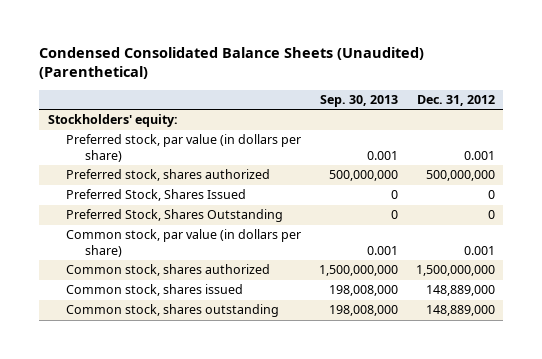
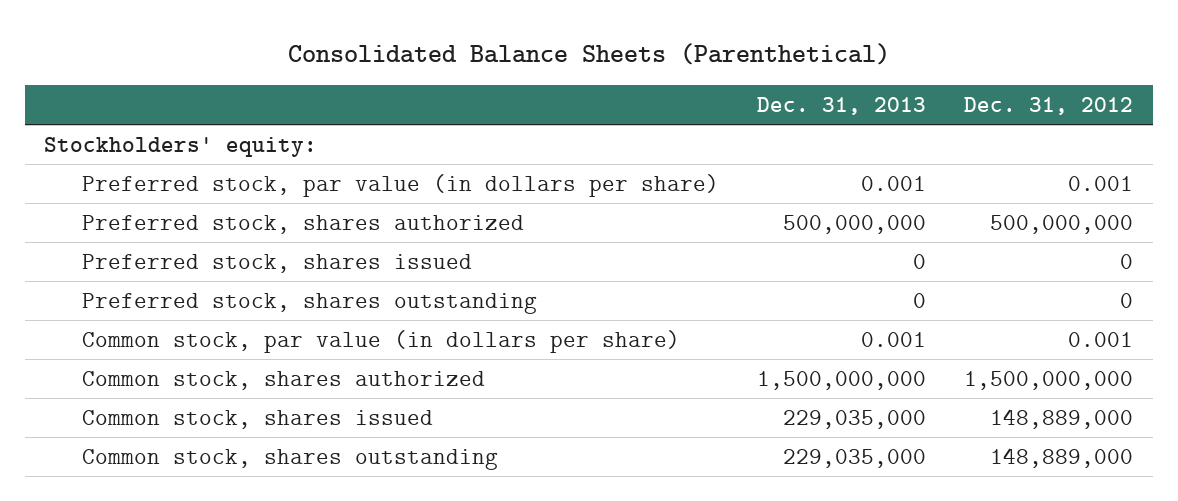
- Condensed Consolidated Balance Sheets (Unaudited) (Parenthetical)
+ Consolidated Balance Sheets (Parenthetical)
- | Sep. 30, 2013 | Dec. 31, 2012
+ | Dec. 31, 2013 | Dec. 31, 2012
- Preferred Stock, Shares Issued | 0 | 0
- Preferred Stock, Shares Outstanding | 0 | 0
+ Preferred stock, shares issued | 0 | 0
+ Preferred stock, shares outstanding | 0 | 0

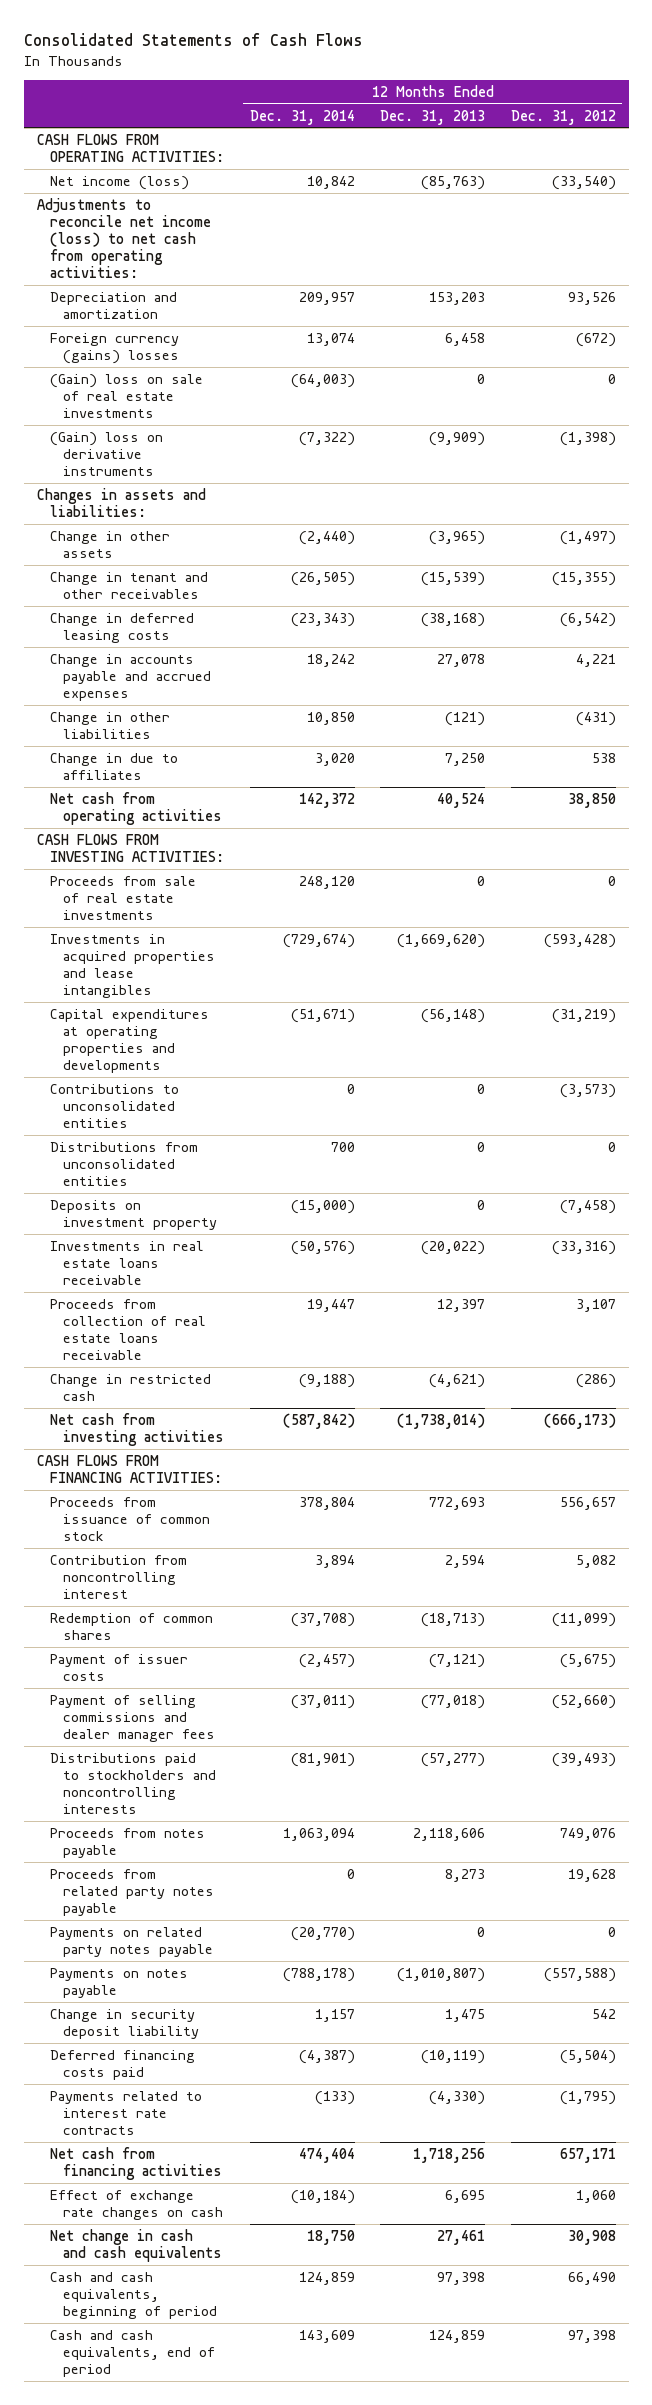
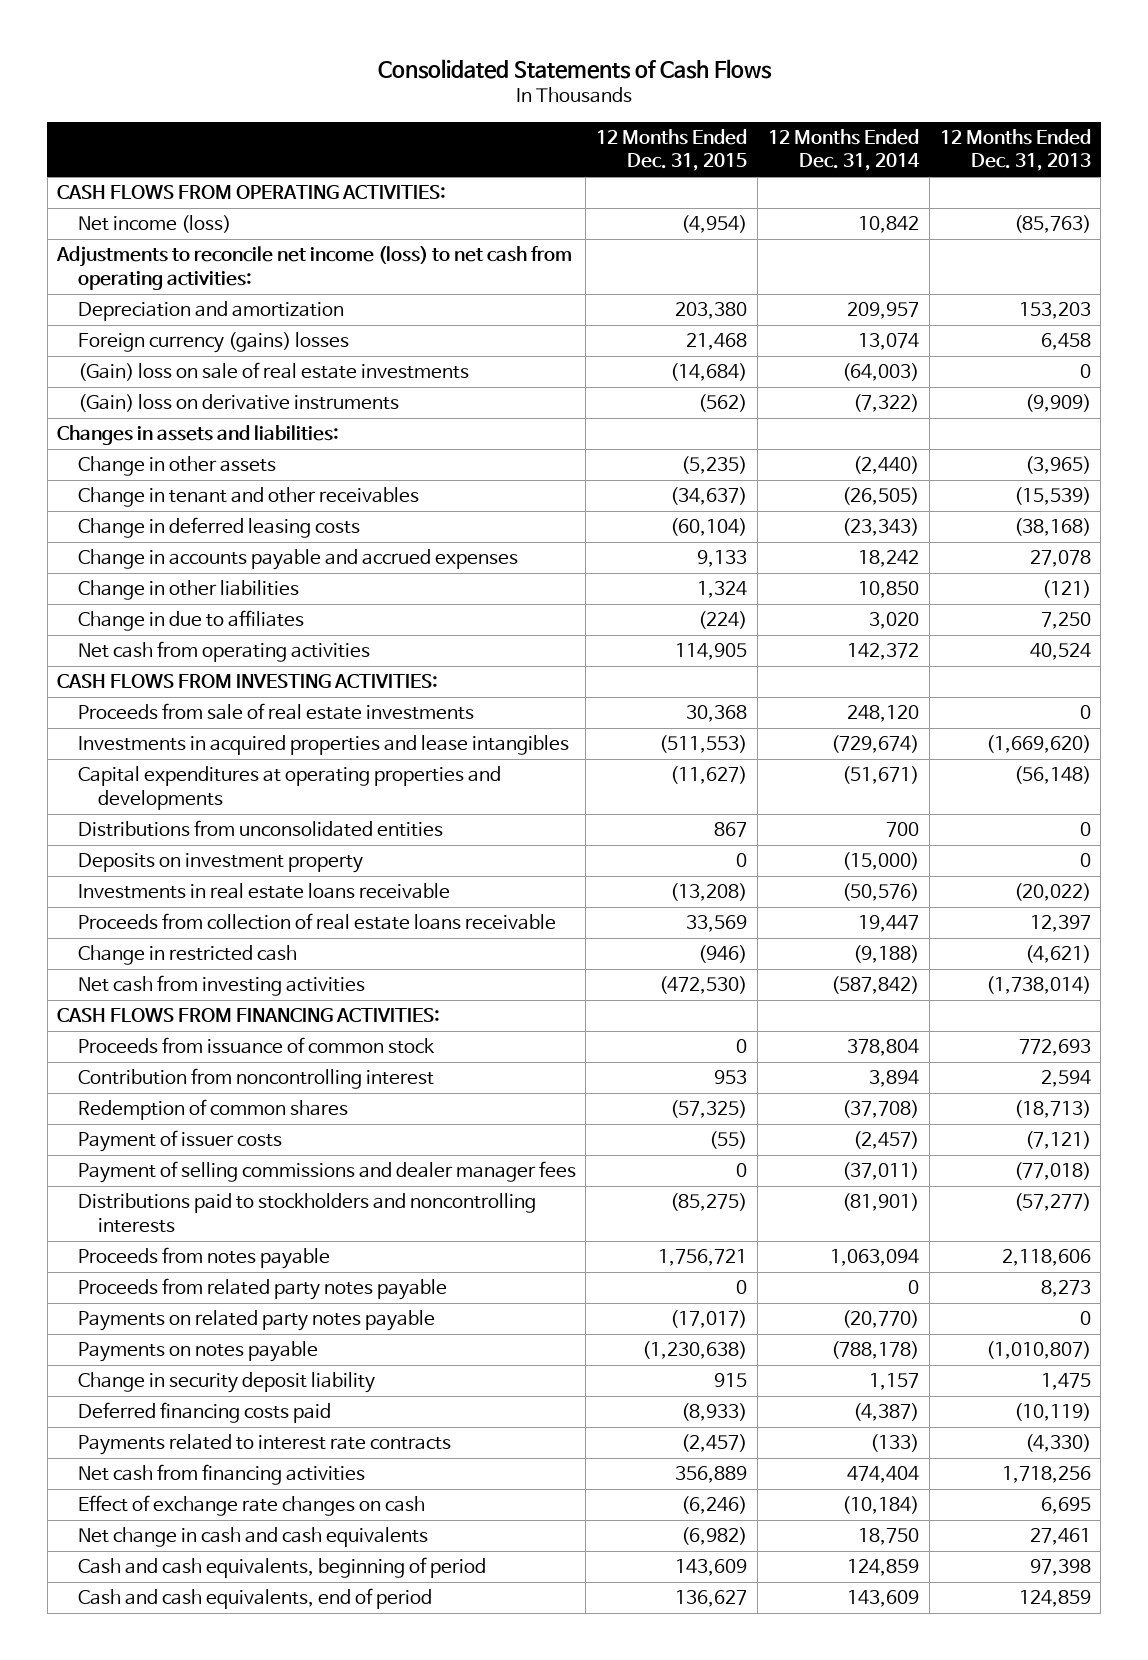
- | 12 Months Ended Dec. 31, 2014 | 12 Months Ended Dec. 31, 2013 | 12 Months Ended Dec. 31, 2012
+ | 12 Months Ended Dec. 31, 2015 | 12 Months Ended Dec. 31, 2014 | 12 Months Ended Dec. 31, 2013
- Contributions to unconsolidated entities | 0 | 0 | (3,573)

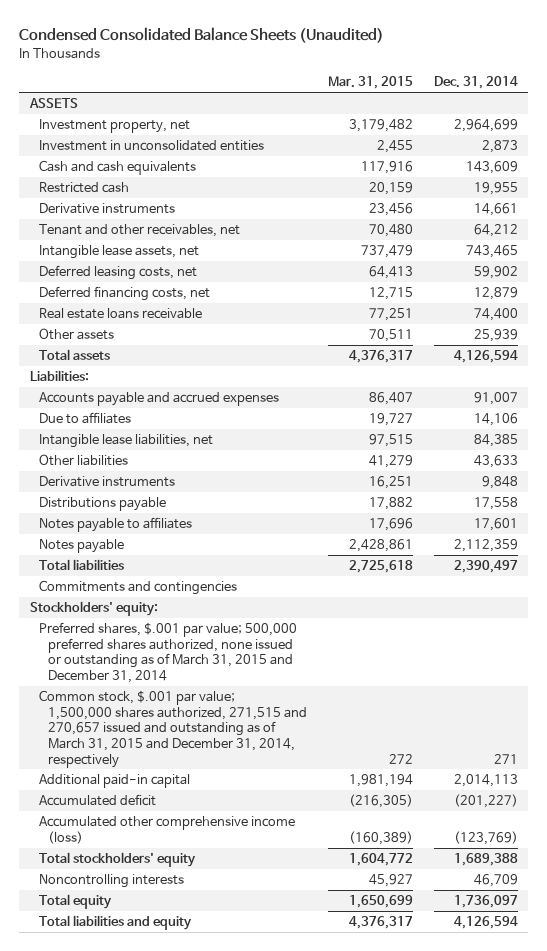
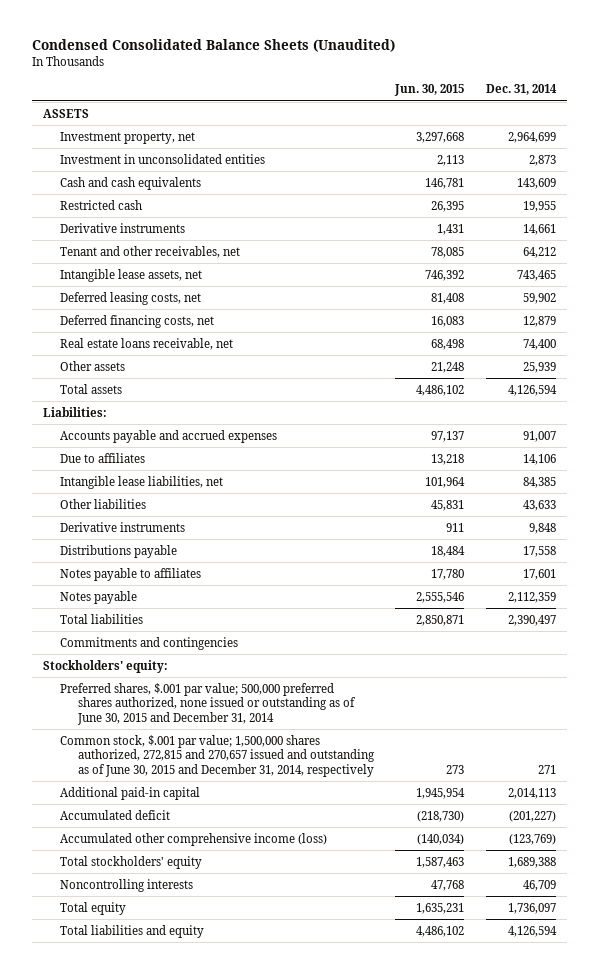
- | Mar. 31, 2015 | Dec. 31, 2014
+ | Jun. 30, 2015 | Dec. 31, 2014
- Real estate loans receivable | 77,251 | 74,400
+ Real estate loans receivable, net | 68,498 | 74,400
- Preferred shares, $.001 par value; 500,000 preferred shares authorized, none issued or outstanding as of March 31, 2015 and December 31, 2014
- Common stock, $.001 par value; 1,500,000 shares authorized, 271,515 and 270,657 issued and outstanding as of March 31, 2015 and December 31, 2014, respectively | 272 | 271
+ Preferred shares, $.001 par value; 500,000 preferred shares authorized, none issued or outstanding as of June 30, 2015 and December 31, 2014
+ Common stock, $.001 par value; 1,500,000 shares authorized, 272,815 and 270,657 issued and outstanding as of June 30, 2015 and December 31, 2014, respectively | 273 | 271

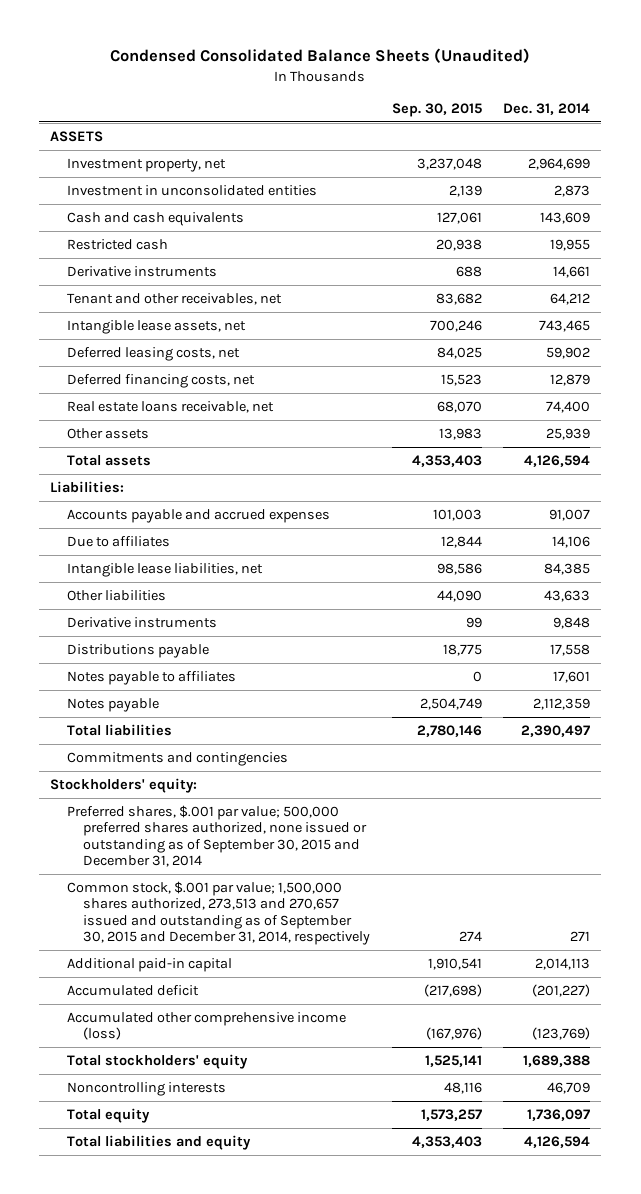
- | Jun. 30, 2015 | Dec. 31, 2014
+ | Sep. 30, 2015 | Dec. 31, 2014
- Preferred shares, $.001 par value; 500,000 preferred shares authorized, none issued or outstanding as of June 30, 2015 and December 31, 2014
- Common stock, $.001 par value; 1,500,000 shares authorized, 272,815 and 270,657 issued and outstanding as of June 30, 2015 and December 31, 2014, respectively | 273 | 271
+ Preferred shares, $.001 par value; 500,000 preferred shares authorized, none issued or outstanding as of September 30, 2015 and December 31, 2014
+ Common stock, $.001 par value; 1,500,000 shares authorized, 273,513 and 270,657 issued and outstanding as of September 30, 2015 and December 31, 2014, respectively | 274 | 271

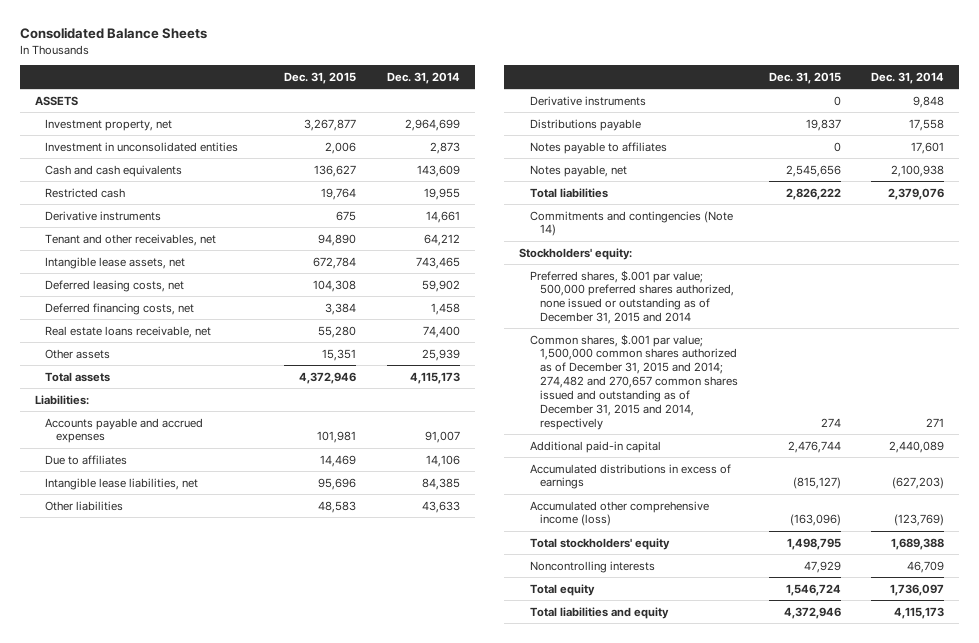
- Condensed Consolidated Balance Sheets (Unaudited)
+ Consolidated Balance Sheets
- | Sep. 30, 2015 | Dec. 31, 2014
+ | Dec. 31, 2015 | Dec. 31, 2014
- Deferred financing costs, net | 15,523 | 12,879
+ Deferred financing costs, net | 3,384 | 1,458
- Total assets | 4,353,403 | 4,126,594
+ Total assets | 4,372,946 | 4,115,173
- Notes payable | 2,504,749 | 2,112,359
- Total liabilities | 2,780,146 | 2,390,497
- Commitments and contingencies
+ Notes payable, net | 2,545,656 | 2,100,938
+ Total liabilities | 2,826,222 | 2,379,076
+ Commitments and contingencies (Note 14)
- Preferred shares, $.001 par value; 500,000 preferred shares authorized, none issued or outstanding as of September 30, 2015 and December 31, 2014
- Common stock, $.001 par value; 1,500,000 shares authorized, 273,513 and 270,657 issued and outstanding as of September 30, 2015 and December 31, 2014, respectively | 274 | 271
- Additional paid-in capital | 1,910,541 | 2,014,113
- Accumulated deficit | (217,698) | (201,227)
+ Preferred shares, $.001 par value; 500,000 preferred shares authorized, none issued or outstanding as of December 31, 2015 and 2014
+ Common shares, $.001 par value; 1,500,000 common shares authorized as of December 31, 2015 and 2014; 274,482 and 270,657 common shares issued and outstanding as of December 31, 2015 and 2014, respectively | 274 | 271
+ Additional paid-in capital | 2,476,744 | 2,440,089
+ Accumulated distributions in excess of earnings | (815,127) | (627,203)
- Total liabilities and equity | 4,353,403 | 4,126,594
+ Total liabilities and equity | 4,372,946 | 4,115,173

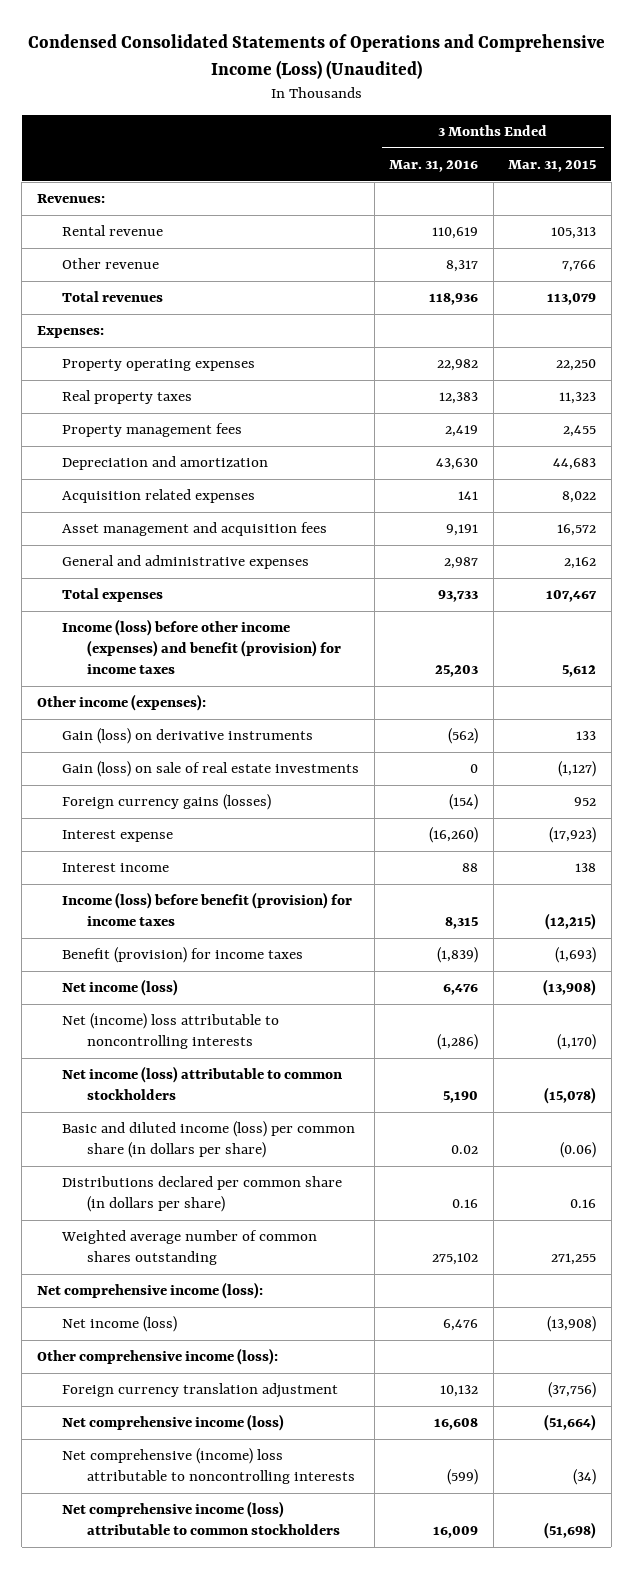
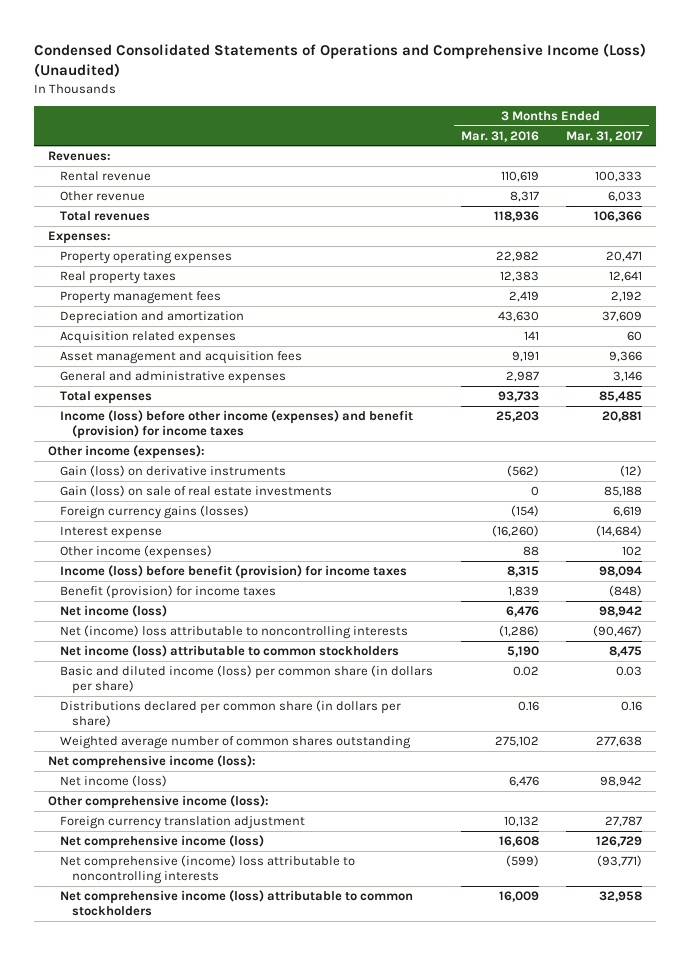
- | 3 Months Ended Mar. 31, 2016 | 3 Months Ended Mar. 31, 2015
+ | 3 Months Ended Mar. 31, 2016 | 3 Months Ended Mar. 31, 2017
- Interest income | 88 | 138
+ Other income (expenses) | 88 | 102
- Benefit (provision) for income taxes | (1,839) | (1,693)
+ Benefit (provision) for income taxes | 1,839 | (848)

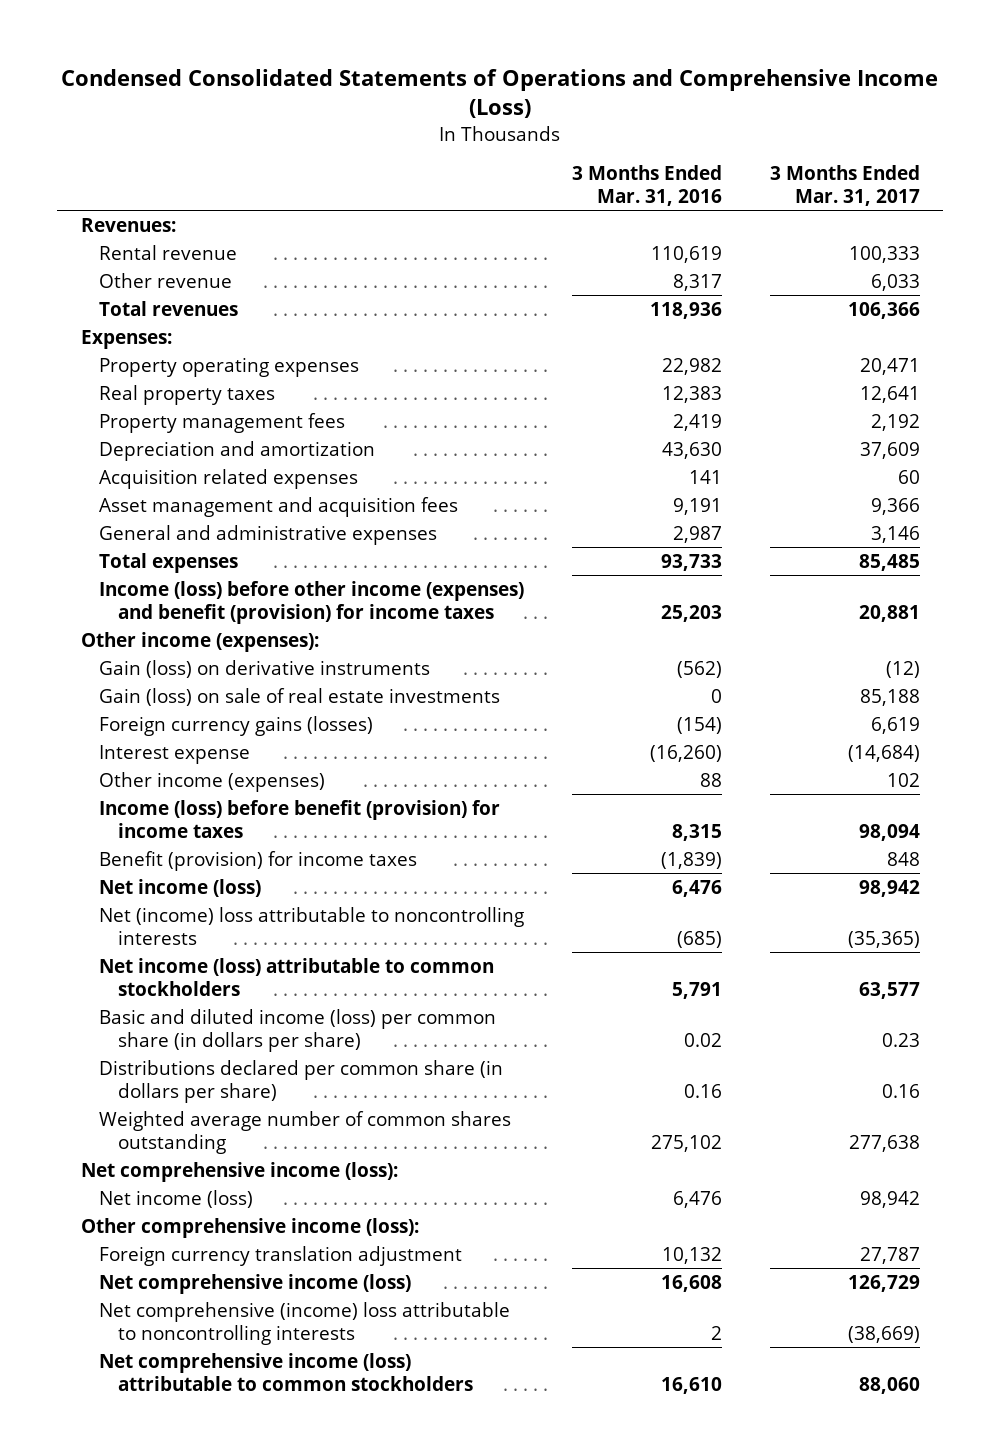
- Condensed Consolidated Statements of Operations and Comprehensive Income (Loss) (Unaudited)
+ Condensed Consolidated Statements of Operations and Comprehensive Income (Loss)
- Benefit (provision) for income taxes | 1,839 | (848)
+ Benefit (provision) for income taxes | (1,839) | 848
- Net (income) loss attributable to noncontrolling interests | (1,286) | (90,467)
- Net income (loss) attributable to common stockholders | 5,190 | 8,475
- Basic and diluted income (loss) per common share (in dollars per share) | 0.02 | 0.03
+ Net (income) loss attributable to noncontrolling interests | (685) | (35,365)
+ Net income (loss) attributable to common stockholders | 5,791 | 63,577
+ Basic and diluted income (loss) per common share (in dollars per share) | 0.02 | 0.23
- Net comprehensive (income) loss attributable to noncontrolling interests | (599) | (93,771)
- Net comprehensive income (loss) attributable to common stockholders | 16,009 | 32,958
+ Net comprehensive (income) loss attributable to noncontrolling interests | 2 | (38,669)
+ Net comprehensive income (loss) attributable to common stockholders | 16,610 | 88,060

